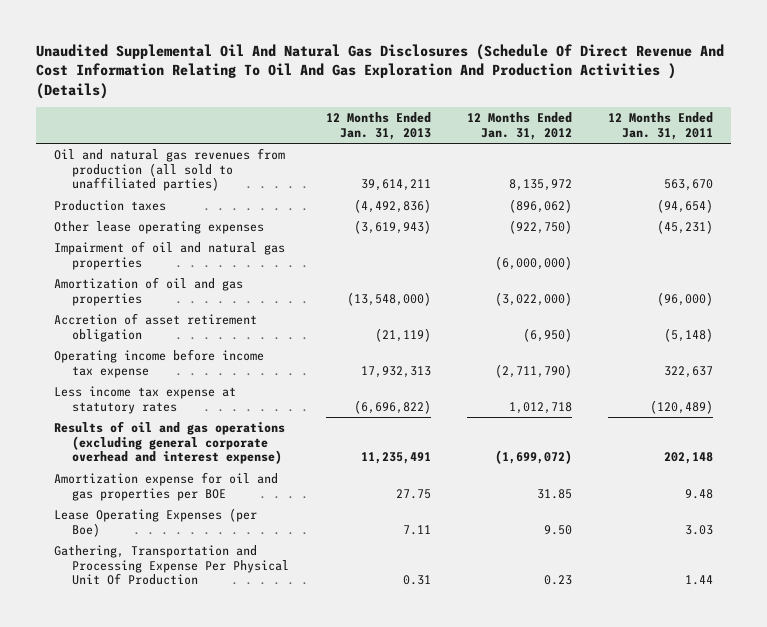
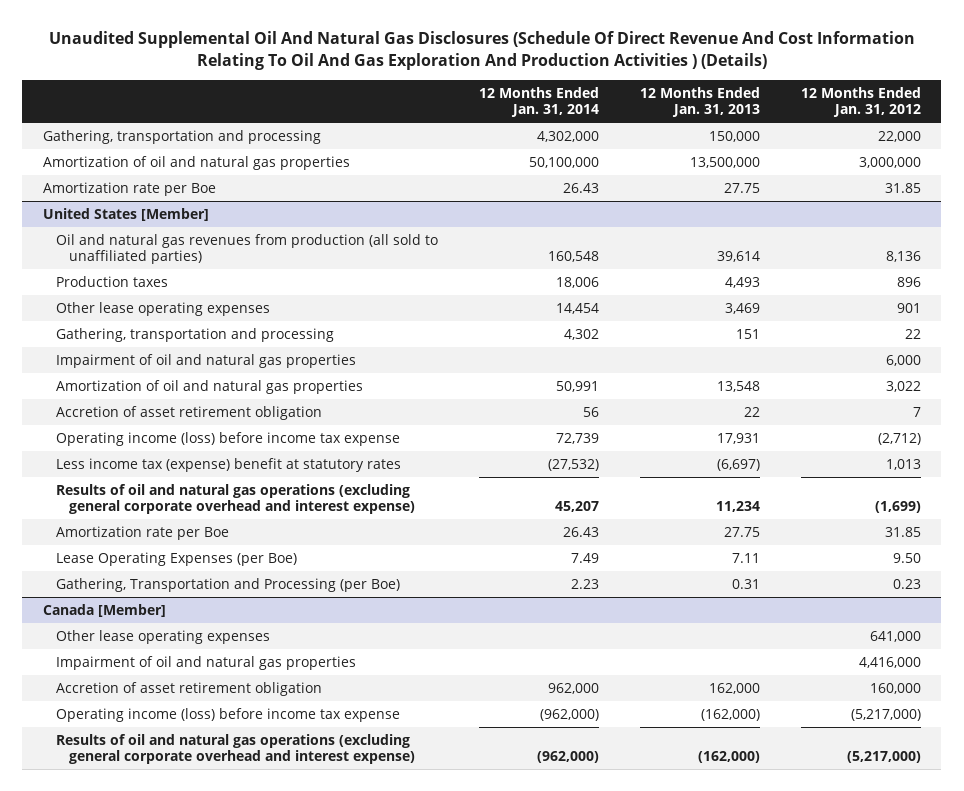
- | 12 Months Ended Jan. 31, 2013 | 12 Months Ended Jan. 31, 2012 | 12 Months Ended Jan. 31, 2011
+ | 12 Months Ended Jan. 31, 2014 | 12 Months Ended Jan. 31, 2013 | 12 Months Ended Jan. 31, 2012
- Oil and natural gas revenues from production (all sold to unaffiliated parties) | 39,614,211 | 8,135,972 | 563,670
- Production taxes | (4,492,836) | (896,062) | (94,654)
- Other lease operating expenses | (3,619,943) | (922,750) | (45,231)
- Impairment of oil and natural gas properties | | (6,000,000) |
- Amortization of oil and gas properties | (13,548,000) | (3,022,000) | (96,000)
- Accretion of asset retirement obligation | (21,119) | (6,950) | (5,148)
- Operating income before income tax expense | 17,932,313 | (2,711,790) | 322,637
- Less income tax expense at statutory rates | (6,696,822) | 1,012,718 | (120,489)
- Results of oil and gas operations (excluding general corporate overhead and interest expense) | 11,235,491 | (1,699,072) | 202,148
- Amortization expense for oil and gas properties per BOE | 27.75 | 31.85 | 9.48
+ Gathering, transportation and processing | 4,302,000 | 150,000 | 22,000
+ Amortization of oil and natural gas properties | 50,100,000 | 13,500,000 | 3,000,000
+ Amortization rate per Boe | 26.43 | 27.75 | 31.85
+ United States [Member]
+ Oil and natural gas revenues from production (all sold to unaffiliated parties) | 160,548 | 39,614 | 8,136
+ Production taxes | 18,006 | 4,493 | 896
+ Other lease operating expenses | 14,454 | 3,469 | 901
+ Gathering, transportation and processing | 4,302 | 151 | 22
+ Impairment of oil and natural gas properties | | | 6,000
+ Amortization of oil and natural gas properties | 50,991 | 13,548 | 3,022
+ Accretion of asset retirement obligation | 56 | 22 | 7
+ Operating income (loss) before income tax expense | 72,739 | 17,931 | (2,712)
+ Less income tax (expense) benefit at statutory rates | (27,532) | (6,697) | 1,013
+ Results of oil and natural gas operations (excluding general corporate overhead and interest expense) | 45,207 | 11,234 | (1,699)
+ Amortization rate per Boe | 26.43 | 27.75 | 31.85
- Gathering, Transportation and Processing Expense Per Physical Unit Of Production | 0.31 | 0.23 | 1.44
+ Gathering, Transportation and Processing (per Boe) | 2.23 | 0.31 | 0.23
+ Canada [Member]
+ Other lease operating expenses | | | 641,000
+ Impairment of oil and natural gas properties | | | 4,416,000
+ Accretion of asset retirement obligation | 962,000 | 162,000 | 160,000
+ Operating income (loss) before income tax expense | (962,000) | (162,000) | (5,217,000)
+ Results of oil and natural gas operations (excluding general corporate overhead and interest expense) | (962,000) | (162,000) | (5,217,000)

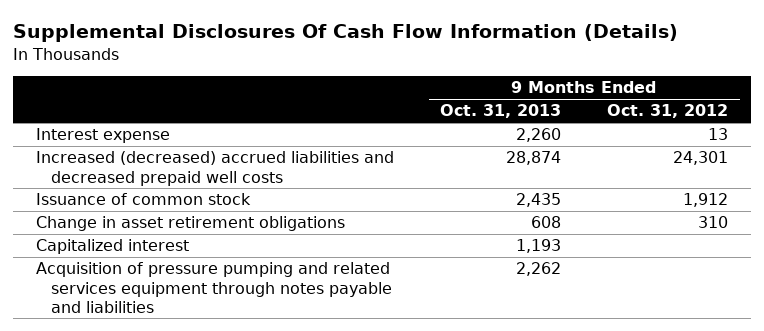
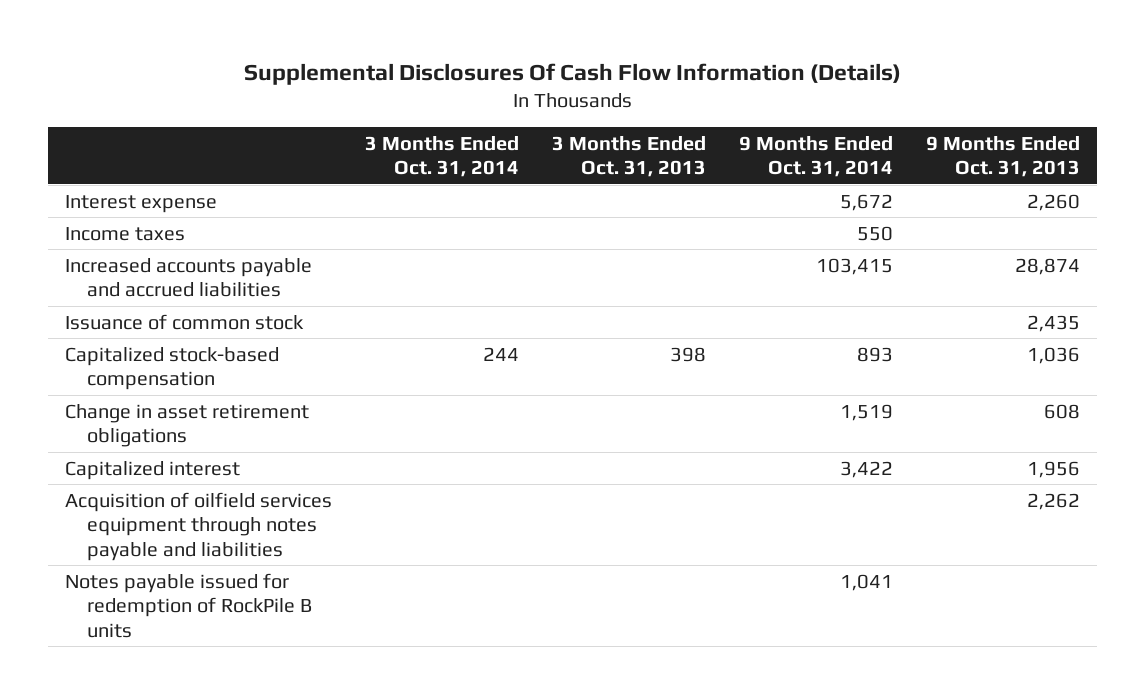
- | 9 Months Ended Oct. 31, 2013 | 9 Months Ended Oct. 31, 2012
+ | 3 Months Ended Oct. 31, 2014 | 3 Months Ended Oct. 31, 2013 | 9 Months Ended Oct. 31, 2014 | 9 Months Ended Oct. 31, 2013
- Increased (decreased) accrued liabilities and decreased prepaid well costs | 28,874 | 24,301
+ Income taxes | | | 550 |
+ Increased accounts payable and accrued liabilities | | | 103,415 | 28,874
+ Capitalized stock-based compensation | 244 | 398 | 893 | 1,036
- Capitalized interest | 1,193 |
- Acquisition of pressure pumping and related services equipment through notes payable and liabilities | 2,262 |
+ Capitalized interest | | | 3,422 | 1,956
+ Acquisition of oilfield services equipment through notes payable and liabilities | | | | 2,262
+ Notes payable issued for redemption of RockPile B units | | | 1,041 |

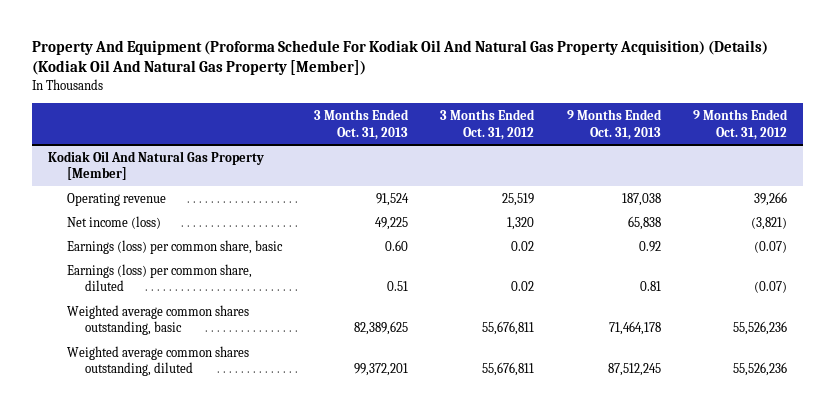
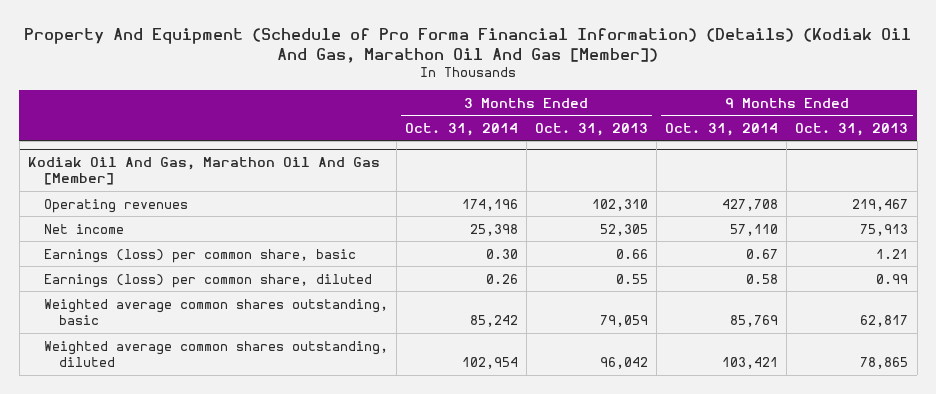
- Property And Equipment (Proforma Schedule For Kodiak Oil And Natural Gas Property Acquisition) (Details) (Kodiak Oil And Natural Gas Property [Member])
+ Property And Equipment (Schedule of Pro Forma Financial Information) (Details) (Kodiak Oil And Gas, Marathon Oil And Gas [Member])
- | 3 Months Ended Oct. 31, 2013 | 3 Months Ended Oct. 31, 2012 | 9 Months Ended Oct. 31, 2013 | 9 Months Ended Oct. 31, 2012
+ | 3 Months Ended Oct. 31, 2014 | 3 Months Ended Oct. 31, 2013 | 9 Months Ended Oct. 31, 2014 | 9 Months Ended Oct. 31, 2013
- Kodiak Oil And Natural Gas Property [Member]
- Operating revenue | 91,524 | 25,519 | 187,038 | 39,266
- Net income (loss) | 49,225 | 1,320 | 65,838 | (3,821)
- Earnings (loss) per common share, basic | 0.60 | 0.02 | 0.92 | (0.07)
- Earnings (loss) per common share, diluted | 0.51 | 0.02 | 0.81 | (0.07)
- Weighted average common shares outstanding, basic | 82,389,625 | 55,676,811 | 71,464,178 | 55,526,236
- Weighted average common shares outstanding, diluted | 99,372,201 | 55,676,811 | 87,512,245 | 55,526,236
+ Kodiak Oil And Gas, Marathon Oil And Gas [Member]
+ Operating revenues | 174,196 | 102,310 | 427,708 | 219,467
+ Net income | 25,398 | 52,305 | 57,110 | 75,913
+ Earnings (loss) per common share, basic | 0.30 | 0.66 | 0.67 | 1.21
+ Earnings (loss) per common share, diluted | 0.26 | 0.55 | 0.58 | 0.99
+ Weighted average common shares outstanding, basic | 85,242 | 79,059 | 85,769 | 62,817
+ Weighted average common shares outstanding, diluted | 102,954 | 96,042 | 103,421 | 78,865

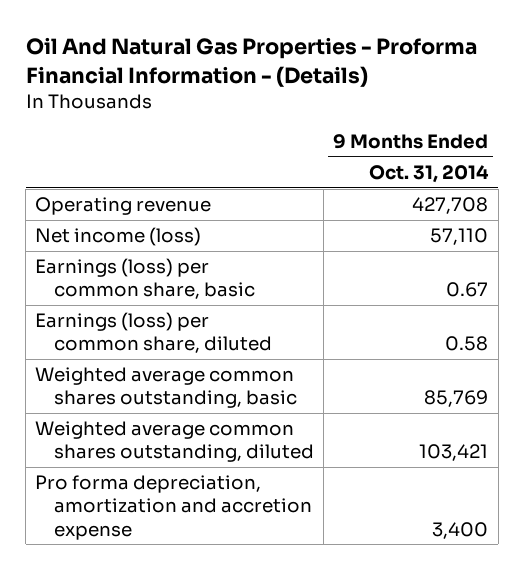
- Property And Equipment (Schedule of Pro Forma Financial Information) (Details) (Kodiak Oil And Gas, Marathon Oil And Gas [Member])
+ Oil And Natural Gas Properties - Proforma Financial Information - (Details)
- | 3 Months Ended Oct. 31, 2014 | 3 Months Ended Oct. 31, 2013 | 9 Months Ended Oct. 31, 2014 | 9 Months Ended Oct. 31, 2013
+ | 9 Months Ended Oct. 31, 2014
- Kodiak Oil And Gas, Marathon Oil And Gas [Member]
- Operating revenues | 174,196 | 102,310 | 427,708 | 219,467
- Net income | 25,398 | 52,305 | 57,110 | 75,913
+ Operating revenue | 427,708
+ Net income (loss) | 57,110
+ Pro forma depreciation, amortization and accretion expense | 3,400

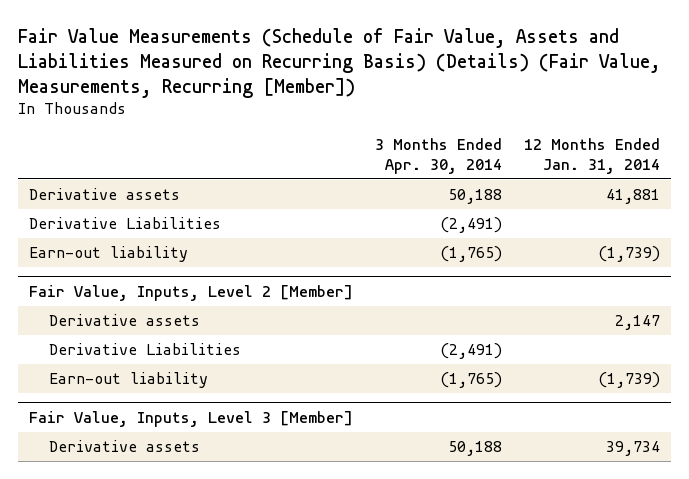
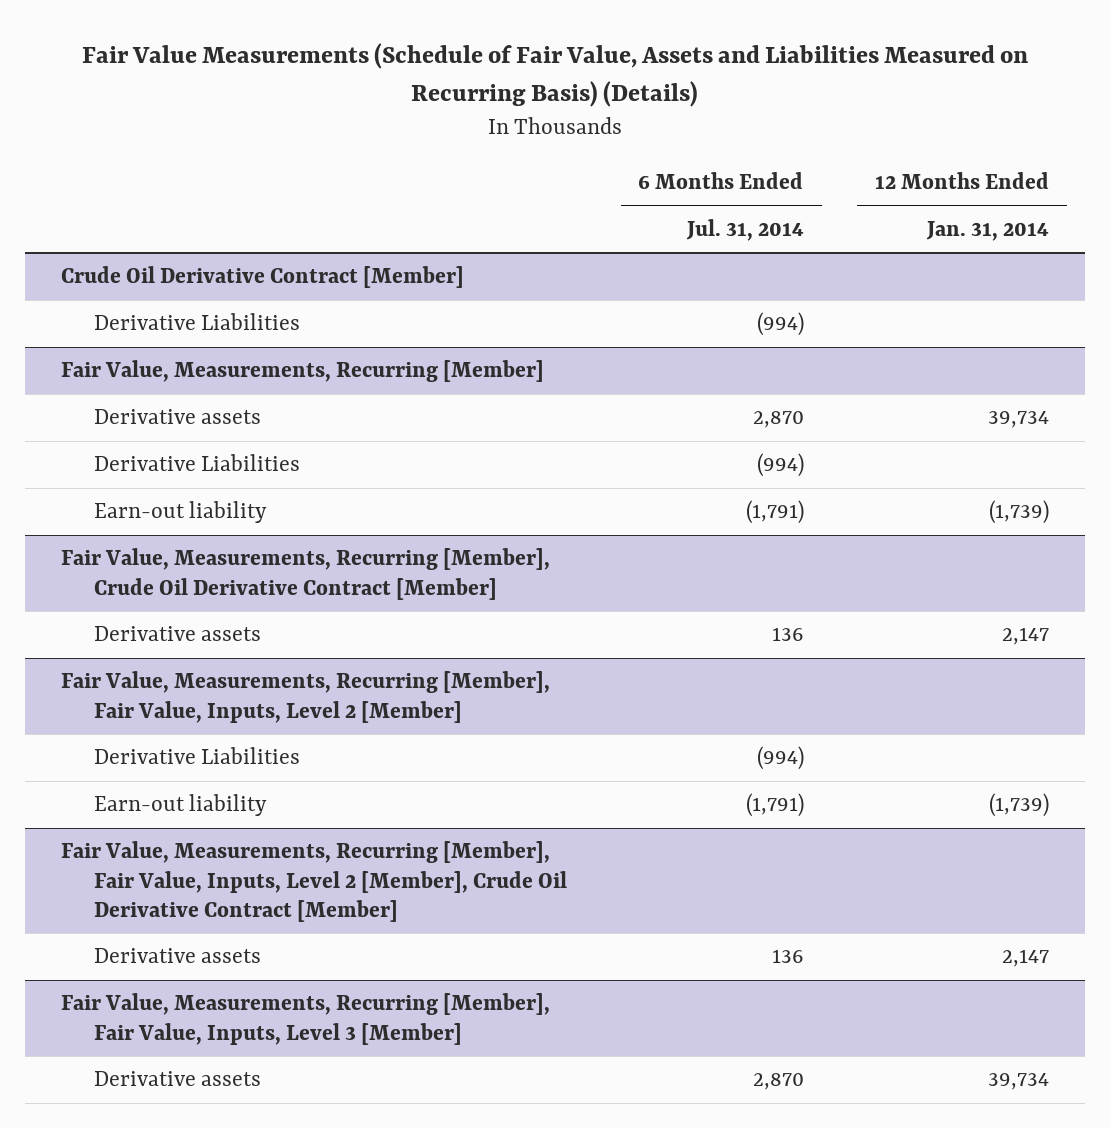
- Fair Value Measurements (Schedule of Fair Value, Assets and Liabilities Measured on Recurring Basis) (Details) (Fair Value, Measurements, Recurring [Member])
+ Fair Value Measurements (Schedule of Fair Value, Assets and Liabilities Measured on Recurring Basis) (Details)
- | 3 Months Ended Apr. 30, 2014 | 12 Months Ended Jan. 31, 2014
+ | 6 Months Ended Jul. 31, 2014 | 12 Months Ended Jan. 31, 2014
- Derivative assets | 50,188 | 41,881
+ Crude Oil Derivative Contract [Member]
+ Fair Value, Measurements, Recurring [Member]
+ Derivative assets | 2,870 | 39,734
+ Derivative Liabilities | (994) |
- Fair Value, Inputs, Level 2 [Member]
+ Fair Value, Measurements, Recurring [Member], Crude Oil Derivative Contract [Member]
+ Fair Value, Measurements, Recurring [Member], Fair Value, Inputs, Level 2 [Member]
- Fair Value, Inputs, Level 3 [Member]
+ Fair Value, Measurements, Recurring [Member], Fair Value, Inputs, Level 2 [Member], Crude Oil Derivative Contract [Member]
+ Derivative assets | 136 | 2,147
+ Fair Value, Measurements, Recurring [Member], Fair Value, Inputs, Level 3 [Member]

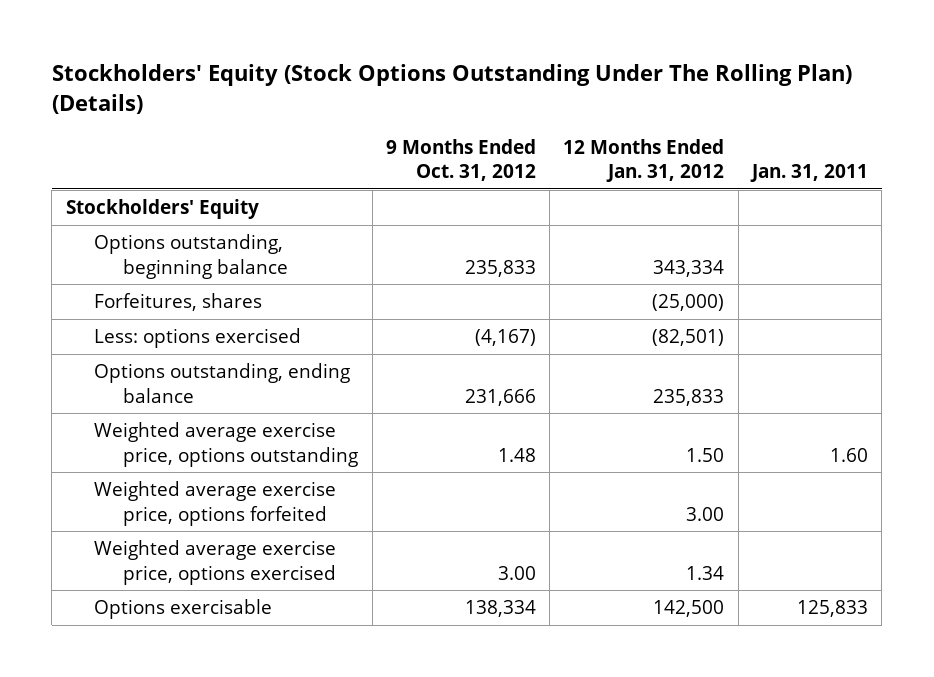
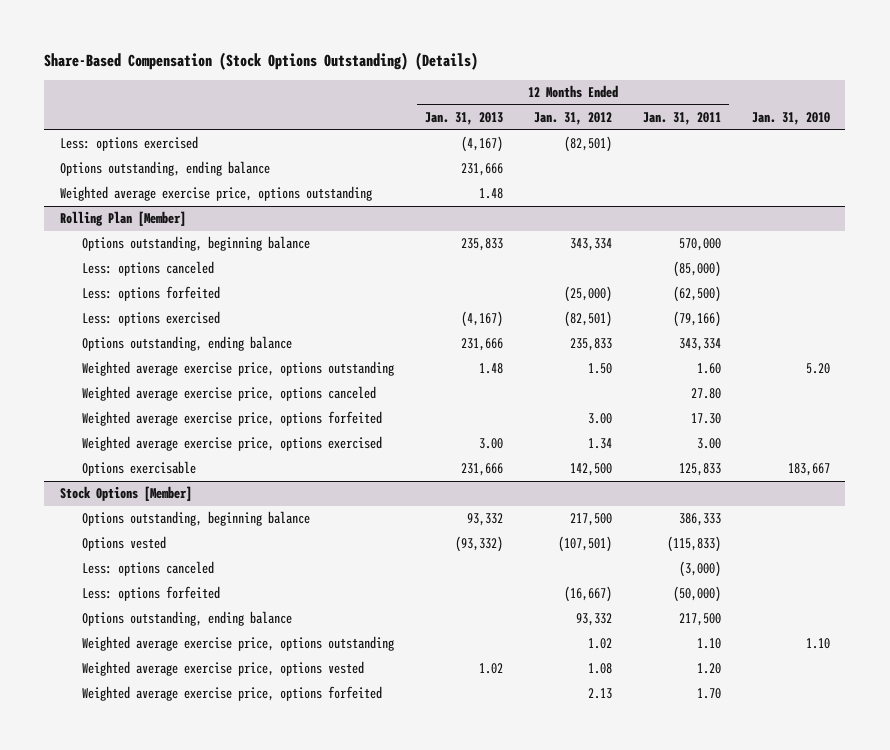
- Stockholders' Equity (Stock Options Outstanding Under The Rolling Plan) (Details)
+ Share-Based Compensation (Stock Options Outstanding) (Details)
- | 9 Months Ended Oct. 31, 2012 | 12 Months Ended Jan. 31, 2012 | Jan. 31, 2011
+ | 12 Months Ended Jan. 31, 2013 | 12 Months Ended Jan. 31, 2012 | 12 Months Ended Jan. 31, 2011 | Jan. 31, 2010
- Stockholders' Equity
+ Less: options exercised | (4,167) | (82,501) | |
+ Options outstanding, ending balance | 231,666 | | |
+ Weighted average exercise price, options outstanding | 1.48 | | |
+ Rolling Plan [Member]
- Forfeitures, shares | | (25,000) |
+ Less: options canceled | | | (85,000) |
+ Less: options forfeited | | (25,000) | (62,500) |
+ Weighted average exercise price, options canceled | | | 27.80 |
+ Stock Options [Member]
+ Options outstanding, beginning balance | 93,332 | 217,500 | 386,333 |
+ Options vested | (93,332) | (107,501) | (115,833) |
+ Less: options canceled | | | (3,000) |
+ Less: options forfeited | | (16,667) | (50,000) |
+ Options outstanding, ending balance | | 93,332 | 217,500 |
+ Weighted average exercise price, options outstanding | | 1.02 | 1.10 | 1.10
+ Weighted average exercise price, options vested | 1.02 | 1.08 | 1.20 |
+ Weighted average exercise price, options forfeited | | 2.13 | 1.70 |

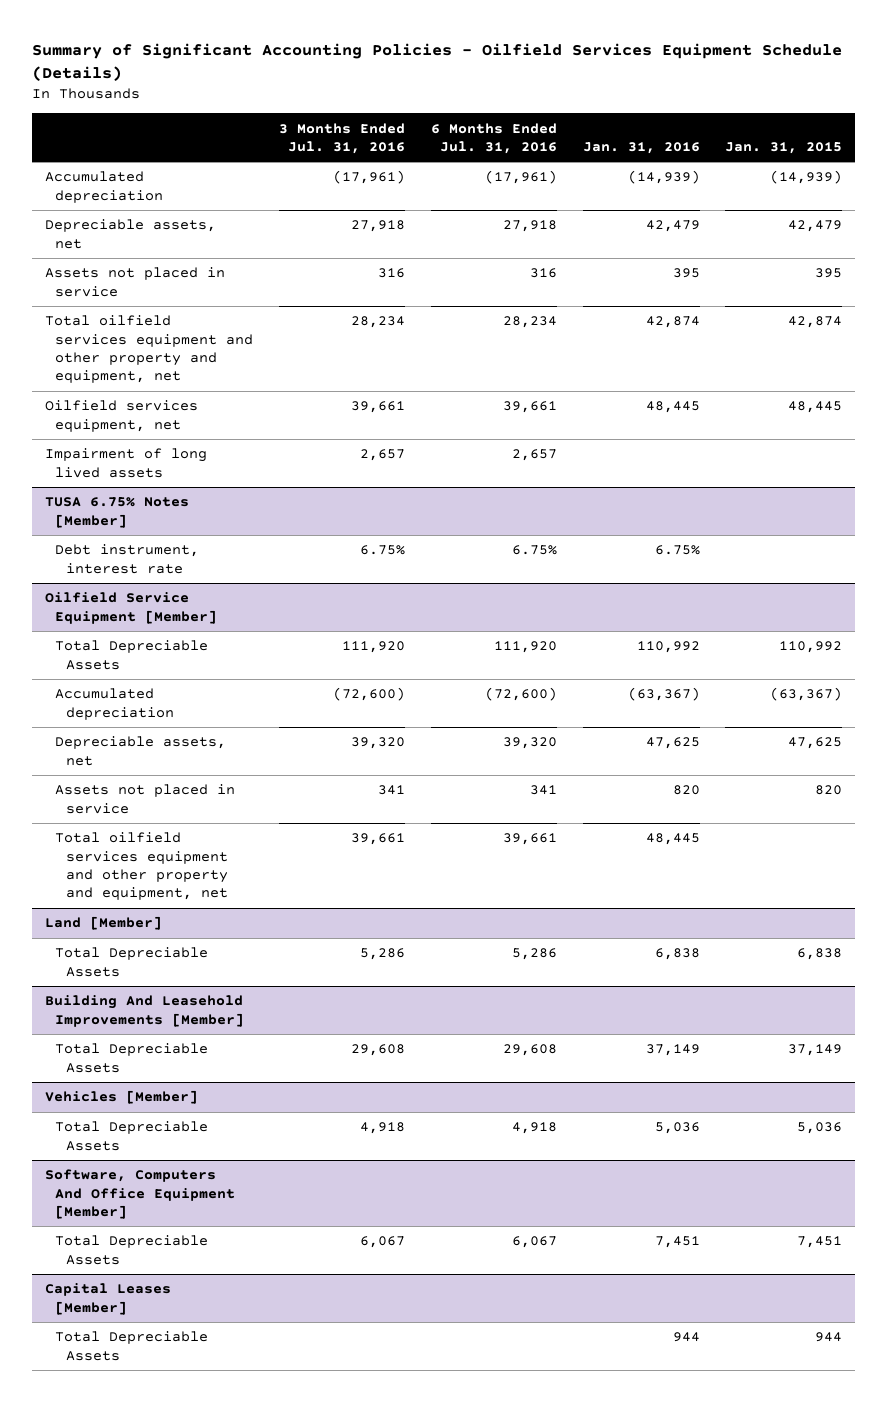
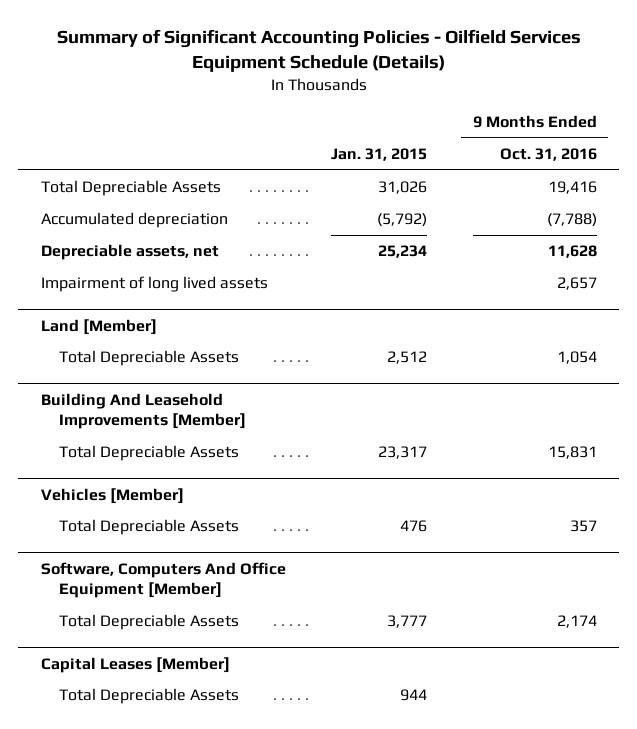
- | 3 Months Ended Jul. 31, 2016 | 6 Months Ended Jul. 31, 2016 | Jan. 31, 2016 | Jan. 31, 2015
+ | Jan. 31, 2015 | 9 Months Ended Oct. 31, 2016
- Accumulated depreciation | (17,961) | (17,961) | (14,939) | (14,939)
- Depreciable assets, net | 27,918 | 27,918 | 42,479 | 42,479
- Assets not placed in service | 316 | 316 | 395 | 395
- Total oilfield services equipment and other property and equipment, net | 28,234 | 28,234 | 42,874 | 42,874
- Oilfield services equipment, net | 39,661 | 39,661 | 48,445 | 48,445
+ Total Depreciable Assets | 31,026 | 19,416
+ Accumulated depreciation | (5,792) | (7,788)
+ Depreciable assets, net | 25,234 | 11,628
- TUSA 6.75% Notes [Member]
- Debt instrument, interest rate | 6.75% | 6.75% | 6.75% |
- Oilfield Service Equipment [Member]
- Total Depreciable Assets | 111,920 | 111,920 | 110,992 | 110,992
- Accumulated depreciation | (72,600) | (72,600) | (63,367) | (63,367)
- Depreciable assets, net | 39,320 | 39,320 | 47,625 | 47,625
- Assets not placed in service | 341 | 341 | 820 | 820
- Total oilfield services equipment and other property and equipment, net | 39,661 | 39,661 | 48,445 |
@ Land [Member]
- Total Depreciable Assets | 5,286 | 5,286 | 6,838 | 6,838
+ Total Depreciable Assets | 2,512 | 1,054
@ Building And Leasehold Improvements [Member]
- Total Depreciable Assets | 29,608 | 29,608 | 37,149 | 37,149
+ Total Depreciable Assets | 23,317 | 15,831
@ Vehicles [Member]
- Total Depreciable Assets | 4,918 | 4,918 | 5,036 | 5,036
+ Total Depreciable Assets | 476 | 357
@ Software, Computers And Office Equipment [Member]
- Total Depreciable Assets | 6,067 | 6,067 | 7,451 | 7,451
+ Total Depreciable Assets | 3,777 | 2,174

